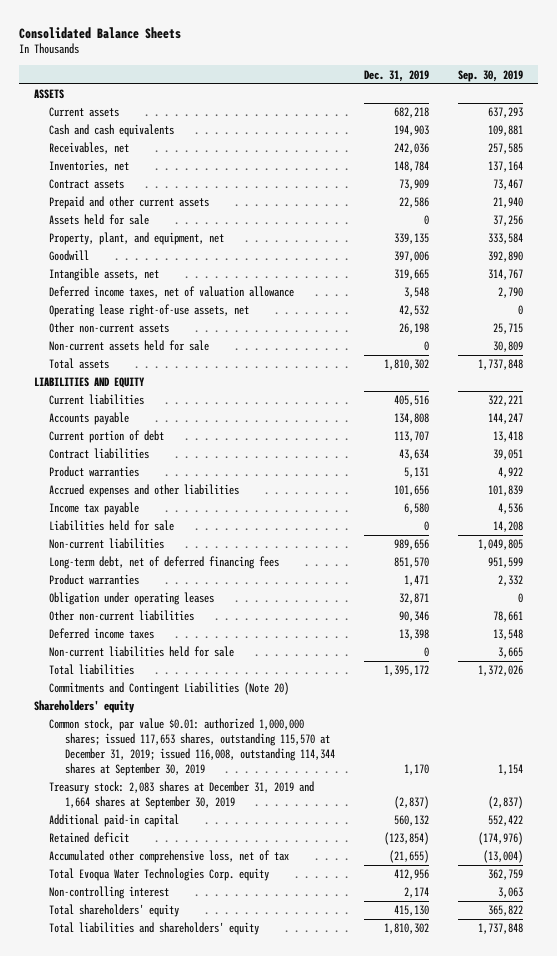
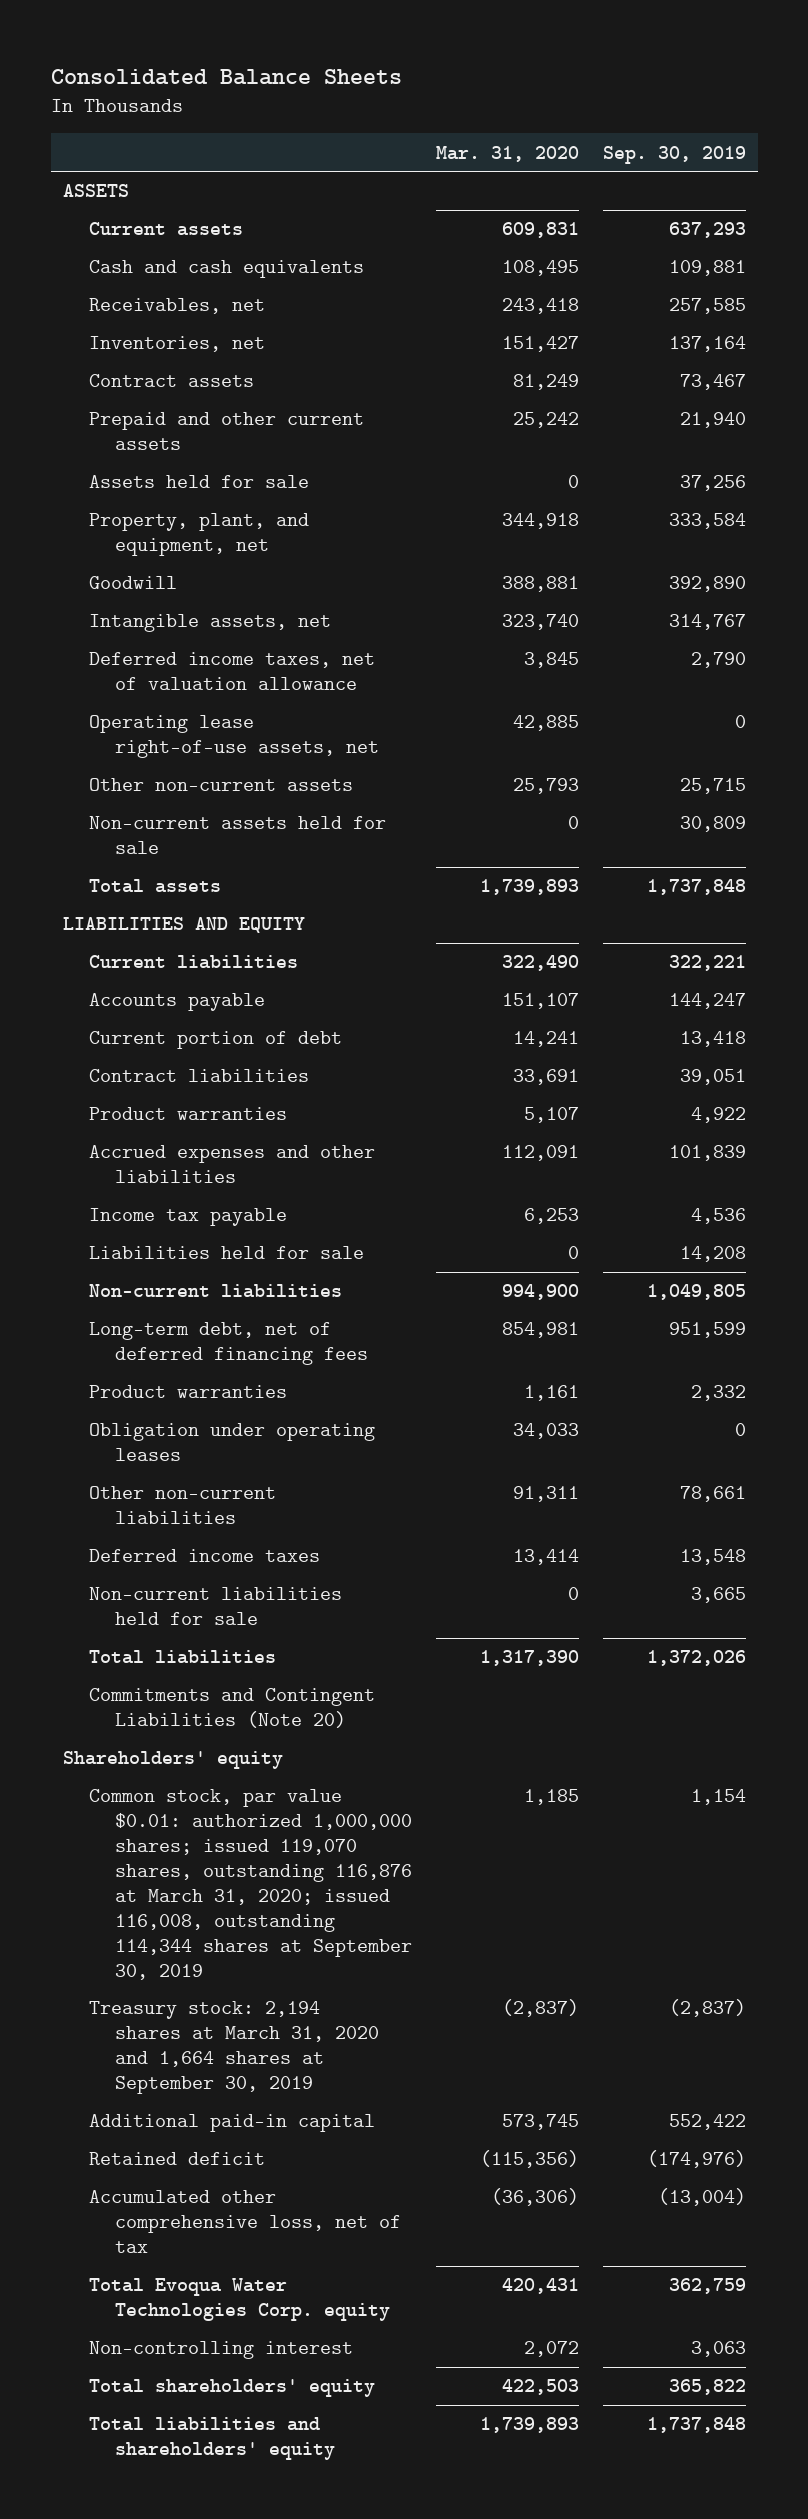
- | Dec. 31, 2019 | Sep. 30, 2019
+ | Mar. 31, 2020 | Sep. 30, 2019
- Common stock, par value $0.01: authorized 1,000,000 shares; issued 117,653 shares, outstanding 115,570 at December 31, 2019; issued 116,008, outstanding 114,344 shares at September 30, 2019 | 1,170 | 1,154
- Treasury stock: 2,083 shares at December 31, 2019 and 1,664 shares at September 30, 2019 | (2,837) | (2,837)
+ Common stock, par value $0.01: authorized 1,000,000 shares; issued 119,070 shares, outstanding 116,876 at March 31, 2020; issued 116,008, outstanding 114,344 shares at September 30, 2019 | 1,185 | 1,154
+ Treasury stock: 2,194 shares at March 31, 2020 and 1,664 shares at September 30, 2019 | (2,837) | (2,837)

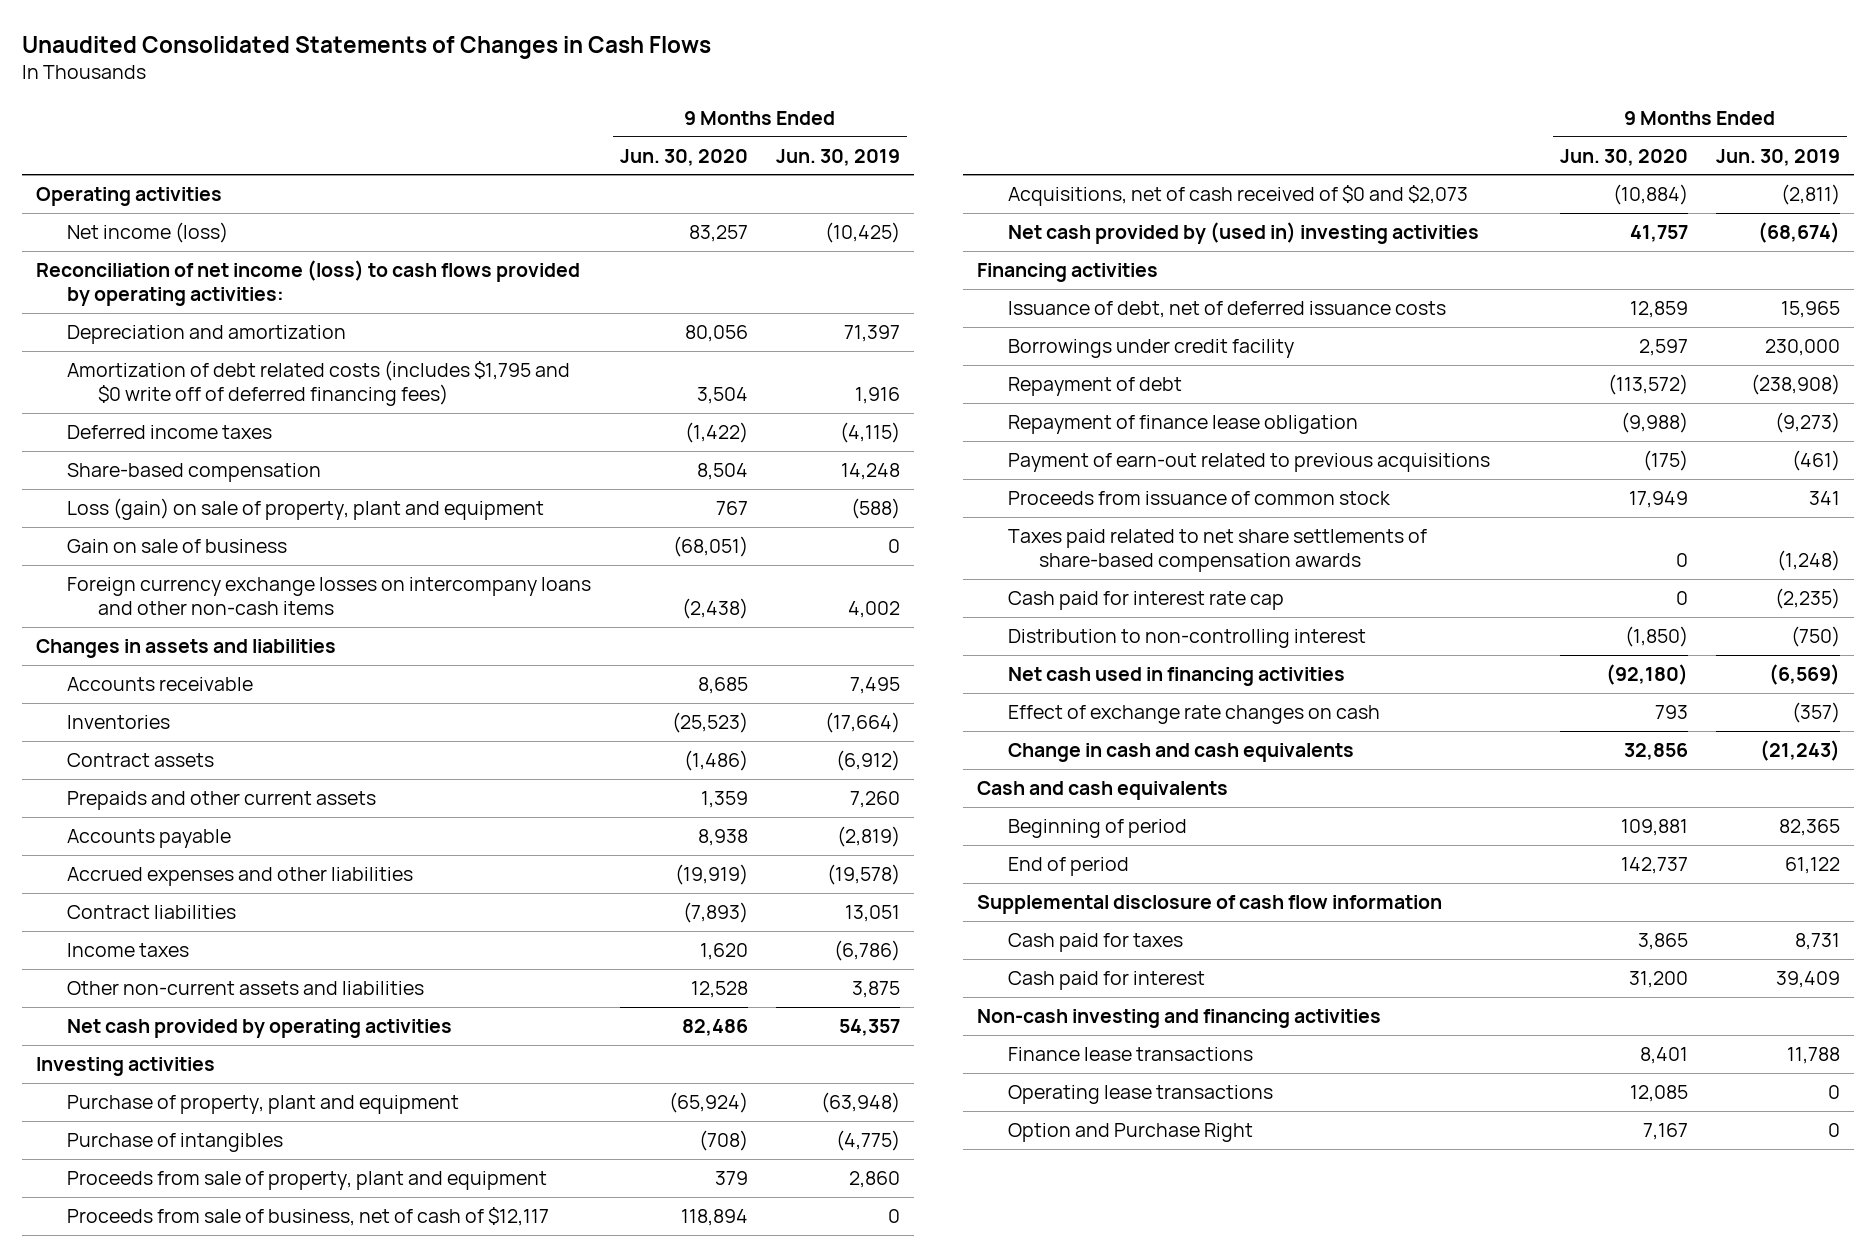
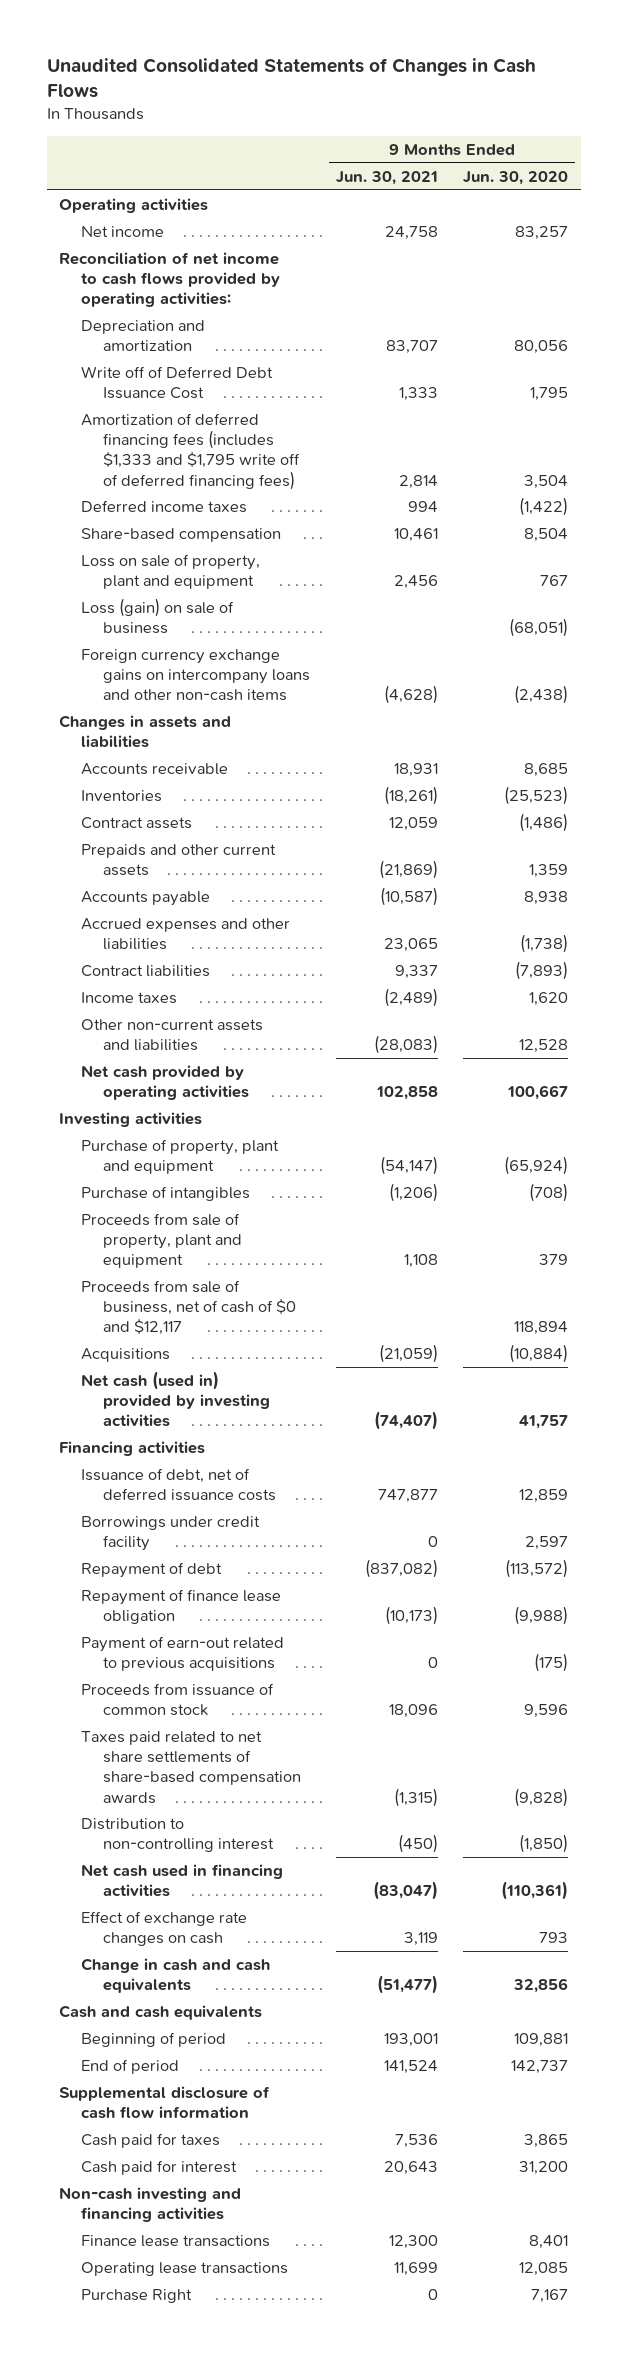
- | 9 Months Ended Jun. 30, 2020 | 9 Months Ended Jun. 30, 2019
+ | 9 Months Ended Jun. 30, 2021 | 9 Months Ended Jun. 30, 2020
- Net income (loss) | 83,257 | (10,425)
- Reconciliation of net income (loss) to cash flows provided by operating activities:
+ Net income | 24,758 | 83,257
+ Reconciliation of net income to cash flows provided by operating activities:
- Amortization of debt related costs (includes $1,795 and $0 write off of deferred financing fees) | 3,504 | 1,916
+ Write off of Deferred Debt Issuance Cost | 1,333 | 1,795
+ Amortization of deferred financing fees (includes $1,333 and $1,795 write off of deferred financing fees) | 2,814 | 3,504
- Loss (gain) on sale of property, plant and equipment | 767 | (588)
- Gain on sale of business | (68,051) | 0
- Foreign currency exchange losses on intercompany loans and other non-cash items | (2,438) | 4,002
+ Loss on sale of property, plant and equipment | 2,456 | 767
+ Loss (gain) on sale of business | | (68,051)
+ Foreign currency exchange gains on intercompany loans and other non-cash items | (4,628) | (2,438)
- Accrued expenses and other liabilities | (19,919) | (19,578)
+ Accrued expenses and other liabilities | 23,065 | (1,738)
- Net cash provided by operating activities | 82,486 | 54,357
+ Net cash provided by operating activities | 102,858 | 100,667
- Proceeds from sale of business, net of cash of $12,117 | 118,894 | 0
- Acquisitions, net of cash received of $0 and $2,073 | (10,884) | (2,811)
- Net cash provided by (used in) investing activities | 41,757 | (68,674)
+ Proceeds from sale of business, net of cash of $0 and $12,117 | | 118,894
+ Acquisitions | (21,059) | (10,884)
+ Net cash (used in) provided by investing activities | (74,407) | 41,757
- Proceeds from issuance of common stock | 17,949 | 341
- Taxes paid related to net share settlements of share-based compensation awards | 0 | (1,248)
- Cash paid for interest rate cap | 0 | (2,235)
+ Proceeds from issuance of common stock | 18,096 | 9,596
+ Taxes paid related to net share settlements of share-based compensation awards | (1,315) | (9,828)
- Net cash used in financing activities | (92,180) | (6,569)
+ Net cash used in financing activities | (83,047) | (110,361)
- Option and Purchase Right | 7,167 | 0
+ Purchase Right | 0 | 7,167

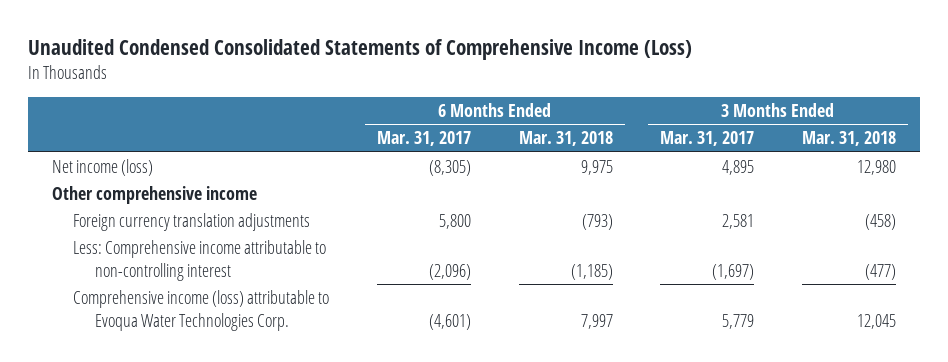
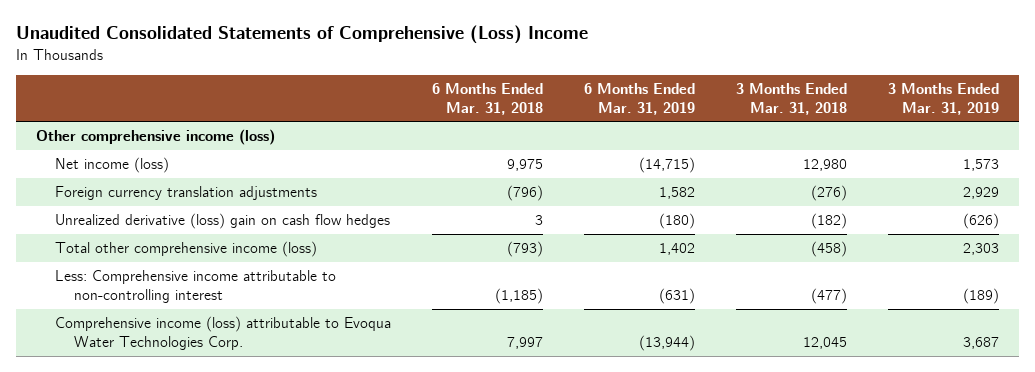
- Unaudited Condensed Consolidated Statements of Comprehensive Income (Loss)
+ Unaudited Consolidated Statements of Comprehensive (Loss) Income
- | 6 Months Ended Mar. 31, 2017 | 6 Months Ended Mar. 31, 2018 | 3 Months Ended Mar. 31, 2017 | 3 Months Ended Mar. 31, 2018
+ | 6 Months Ended Mar. 31, 2018 | 6 Months Ended Mar. 31, 2019 | 3 Months Ended Mar. 31, 2018 | 3 Months Ended Mar. 31, 2019
+ Other comprehensive income (loss)
- Other comprehensive income
- Foreign currency translation adjustments | 5,800 | (793) | 2,581 | (458)
+ Foreign currency translation adjustments | (796) | 1,582 | (276) | 2,929
+ Unrealized derivative (loss) gain on cash flow hedges | 3 | (180) | (182) | (626)
+ Total other comprehensive income (loss) | (793) | 1,402 | (458) | 2,303

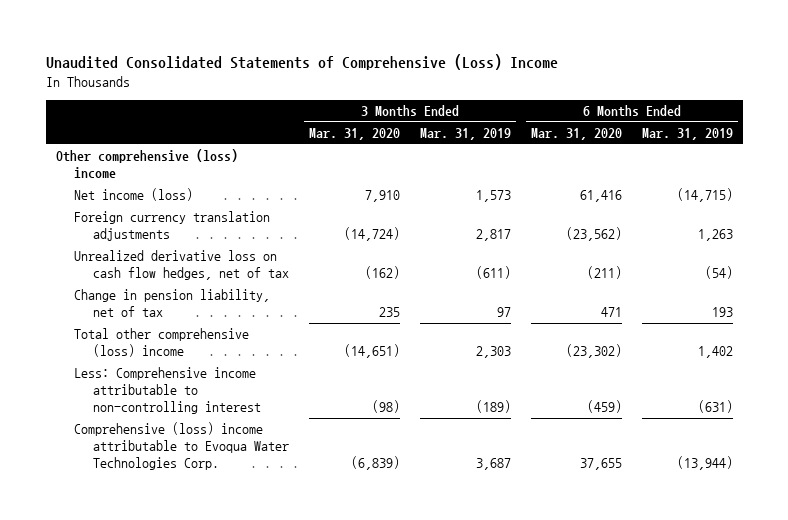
- | 6 Months Ended Mar. 31, 2018 | 6 Months Ended Mar. 31, 2019 | 3 Months Ended Mar. 31, 2018 | 3 Months Ended Mar. 31, 2019
+ | 3 Months Ended Mar. 31, 2020 | 3 Months Ended Mar. 31, 2019 | 6 Months Ended Mar. 31, 2020 | 6 Months Ended Mar. 31, 2019
- Other comprehensive income (loss)
+ Other comprehensive (loss) income
- Foreign currency translation adjustments | (796) | 1,582 | (276) | 2,929
- Unrealized derivative (loss) gain on cash flow hedges | 3 | (180) | (182) | (626)
- Total other comprehensive income (loss) | (793) | 1,402 | (458) | 2,303
+ Foreign currency translation adjustments | (14,724) | 2,817 | (23,562) | 1,263
+ Unrealized derivative loss on cash flow hedges, net of tax | (162) | (611) | (211) | (54)
+ Change in pension liability, net of tax | 235 | 97 | 471 | 193
+ Total other comprehensive (loss) income | (14,651) | 2,303 | (23,302) | 1,402
- Comprehensive income (loss) attributable to Evoqua Water Technologies Corp. | 7,997 | (13,944) | 12,045 | 3,687
+ Comprehensive (loss) income attributable to Evoqua Water Technologies Corp. | (6,839) | 3,687 | 37,655 | (13,944)

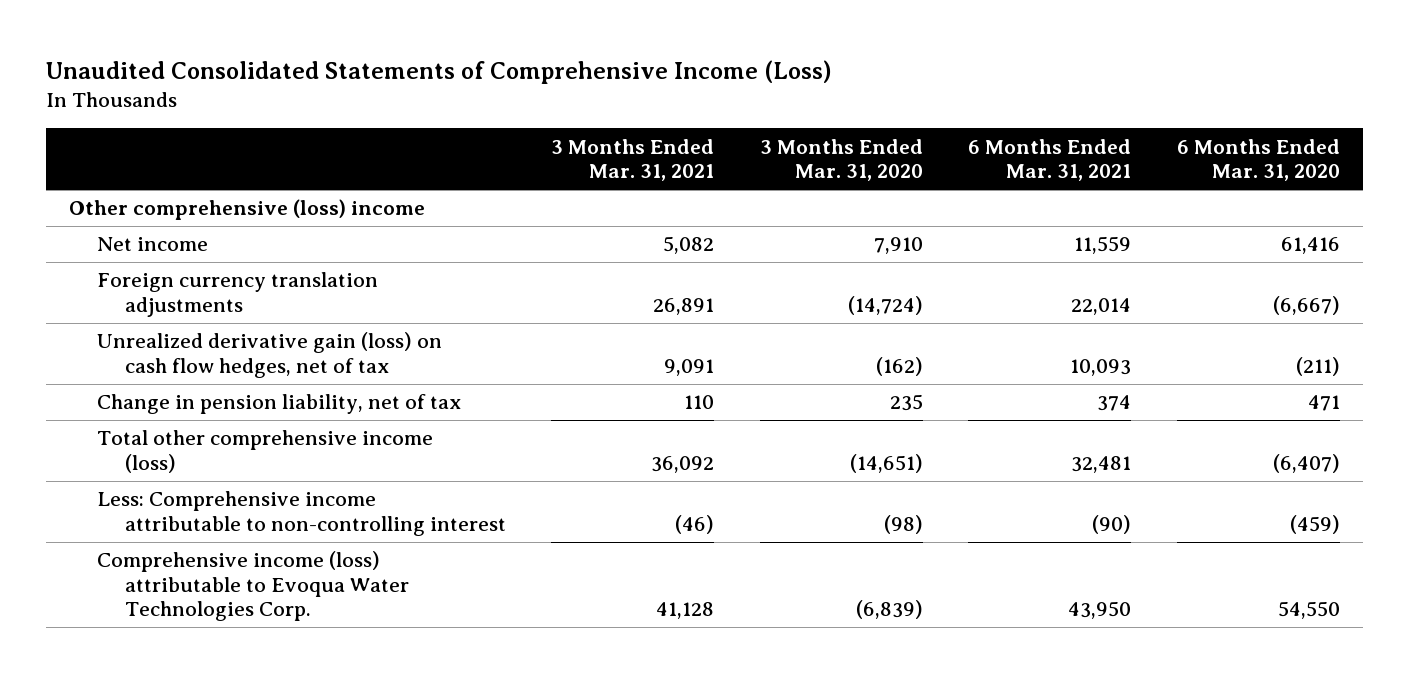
- Unaudited Consolidated Statements of Comprehensive (Loss) Income
+ Unaudited Consolidated Statements of Comprehensive Income (Loss)
- | 3 Months Ended Mar. 31, 2020 | 3 Months Ended Mar. 31, 2019 | 6 Months Ended Mar. 31, 2020 | 6 Months Ended Mar. 31, 2019
+ | 3 Months Ended Mar. 31, 2021 | 3 Months Ended Mar. 31, 2020 | 6 Months Ended Mar. 31, 2021 | 6 Months Ended Mar. 31, 2020
- Net income (loss) | 7,910 | 1,573 | 61,416 | (14,715)
- Foreign currency translation adjustments | (14,724) | 2,817 | (23,562) | 1,263
- Unrealized derivative loss on cash flow hedges, net of tax | (162) | (611) | (211) | (54)
+ Net income | 5,082 | 7,910 | 11,559 | 61,416
+ Foreign currency translation adjustments | 26,891 | (14,724) | 22,014 | (6,667)
+ Unrealized derivative gain (loss) on cash flow hedges, net of tax | 9,091 | (162) | 10,093 | (211)
- Total other comprehensive (loss) income | (14,651) | 2,303 | (23,302) | 1,402
+ Total other comprehensive income (loss) | 36,092 | (14,651) | 32,481 | (6,407)
- Comprehensive (loss) income attributable to Evoqua Water Technologies Corp. | (6,839) | 3,687 | 37,655 | (13,944)
+ Comprehensive income (loss) attributable to Evoqua Water Technologies Corp. | 41,128 | (6,839) | 43,950 | 54,550

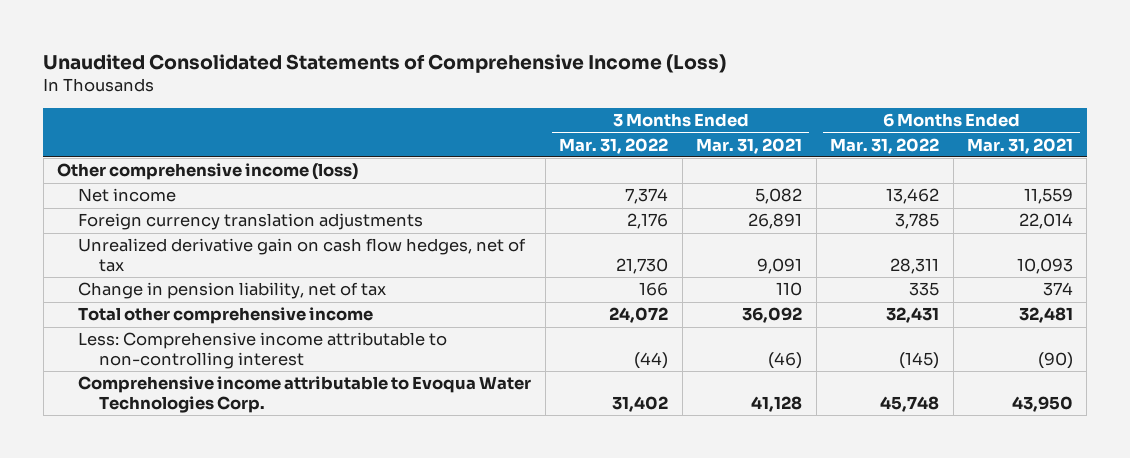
- | 3 Months Ended Mar. 31, 2021 | 3 Months Ended Mar. 31, 2020 | 6 Months Ended Mar. 31, 2021 | 6 Months Ended Mar. 31, 2020
+ | 3 Months Ended Mar. 31, 2022 | 3 Months Ended Mar. 31, 2021 | 6 Months Ended Mar. 31, 2022 | 6 Months Ended Mar. 31, 2021
- Other comprehensive (loss) income
+ Other comprehensive income (loss)
- Unrealized derivative gain (loss) on cash flow hedges, net of tax | 9,091 | (162) | 10,093 | (211)
+ Unrealized derivative gain on cash flow hedges, net of tax | 21,730 | 9,091 | 28,311 | 10,093
- Total other comprehensive income (loss) | 36,092 | (14,651) | 32,481 | (6,407)
+ Total other comprehensive income | 24,072 | 36,092 | 32,431 | 32,481
- Comprehensive income (loss) attributable to Evoqua Water Technologies Corp. | 41,128 | (6,839) | 43,950 | 54,550
+ Comprehensive income attributable to Evoqua Water Technologies Corp. | 31,402 | 41,128 | 45,748 | 43,950

